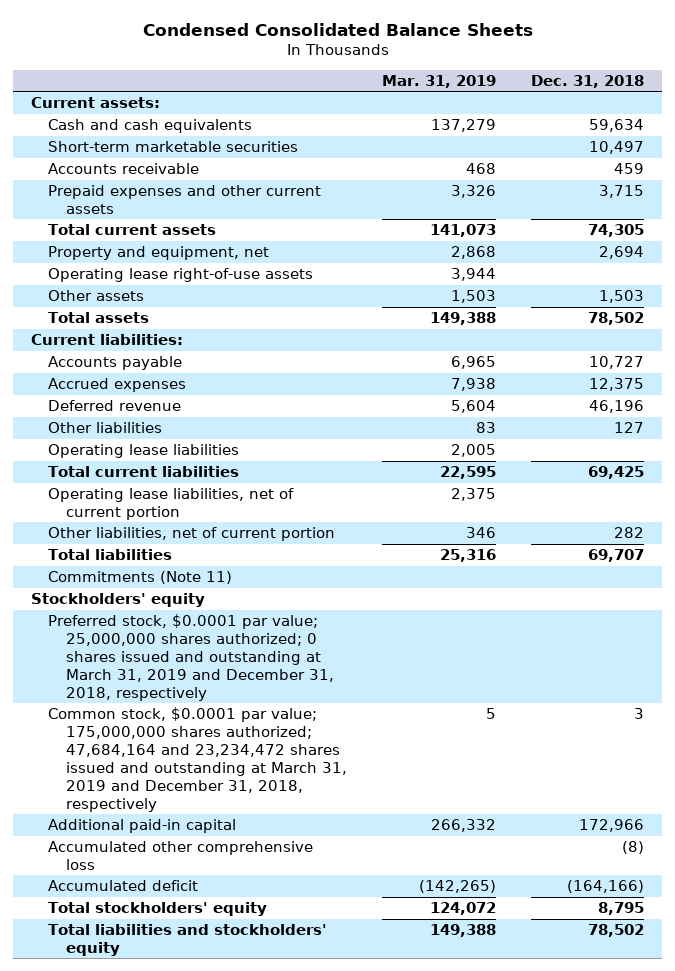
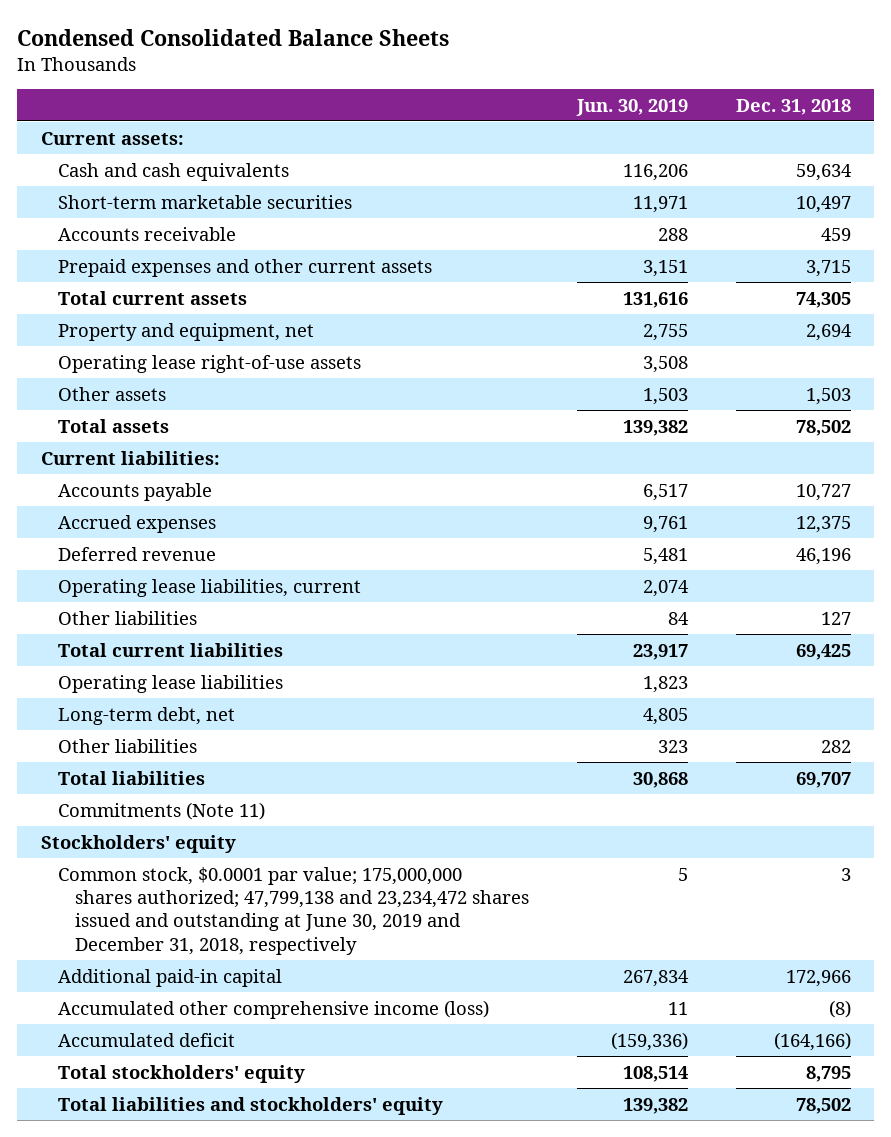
- | Mar. 31, 2019 | Dec. 31, 2018
+ | Jun. 30, 2019 | Dec. 31, 2018
+ Operating lease liabilities, current | 2,074 |
- Operating lease liabilities, net of current portion | 2,375 |
- Other liabilities, net of current portion | 346 | 282
moved down: Operating lease liabilities | 1,823 |
+ Long-term debt, net | 4,805 |
+ Other liabilities | 323 | 282
- Preferred stock, $0.0001 par value; 25,000,000 shares authorized; 0 shares issued and outstanding at March 31, 2019 and December 31, 2018, respectively
- Common stock, $0.0001 par value; 175,000,000 shares authorized; 47,684,164 and 23,234,472 shares issued and outstanding at March 31, 2019 and December 31, 2018, respectively | 5 | 3
+ Common stock, $0.0001 par value; 175,000,000 shares authorized; 47,799,138 and 23,234,472 shares issued and outstanding at June 30, 2019 and December 31, 2018, respectively | 5 | 3
- Accumulated other comprehensive loss | | (8)
+ Accumulated other comprehensive income (loss) | 11 | (8)

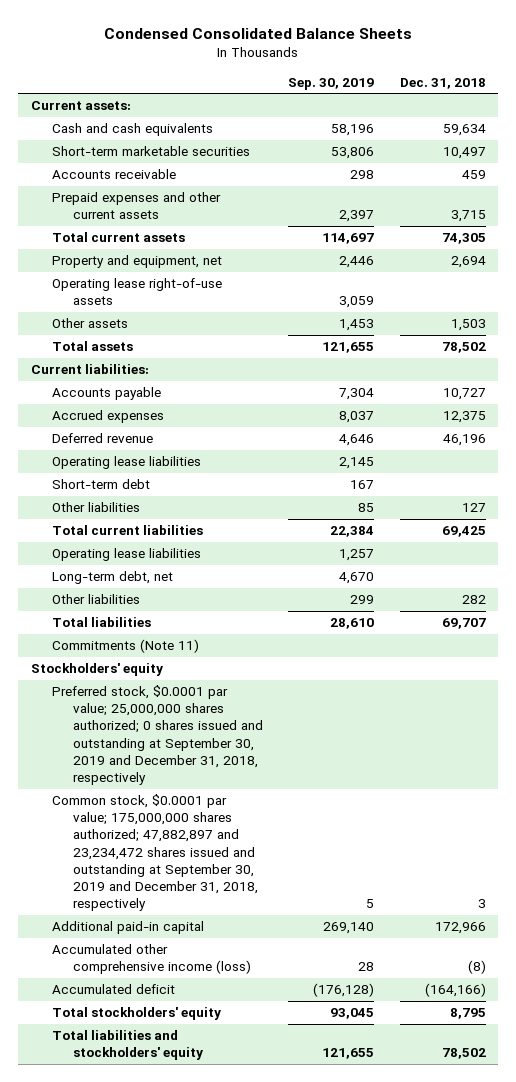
- | Jun. 30, 2019 | Dec. 31, 2018
+ | Sep. 30, 2019 | Dec. 31, 2018
- Operating lease liabilities, current | 2,074 |
+ Operating lease liabilities | 2,145 |
+ Short-term debt | 167 |
- Common stock, $0.0001 par value; 175,000,000 shares authorized; 47,799,138 and 23,234,472 shares issued and outstanding at June 30, 2019 and December 31, 2018, respectively | 5 | 3
+ Preferred stock, $0.0001 par value; 25,000,000 shares authorized; 0 shares issued and outstanding at September 30, 2019 and December 31, 2018, respectively
+ Common stock, $0.0001 par value; 175,000,000 shares authorized; 47,882,897 and 23,234,472 shares issued and outstanding at September 30, 2019 and December 31, 2018, respectively | 5 | 3

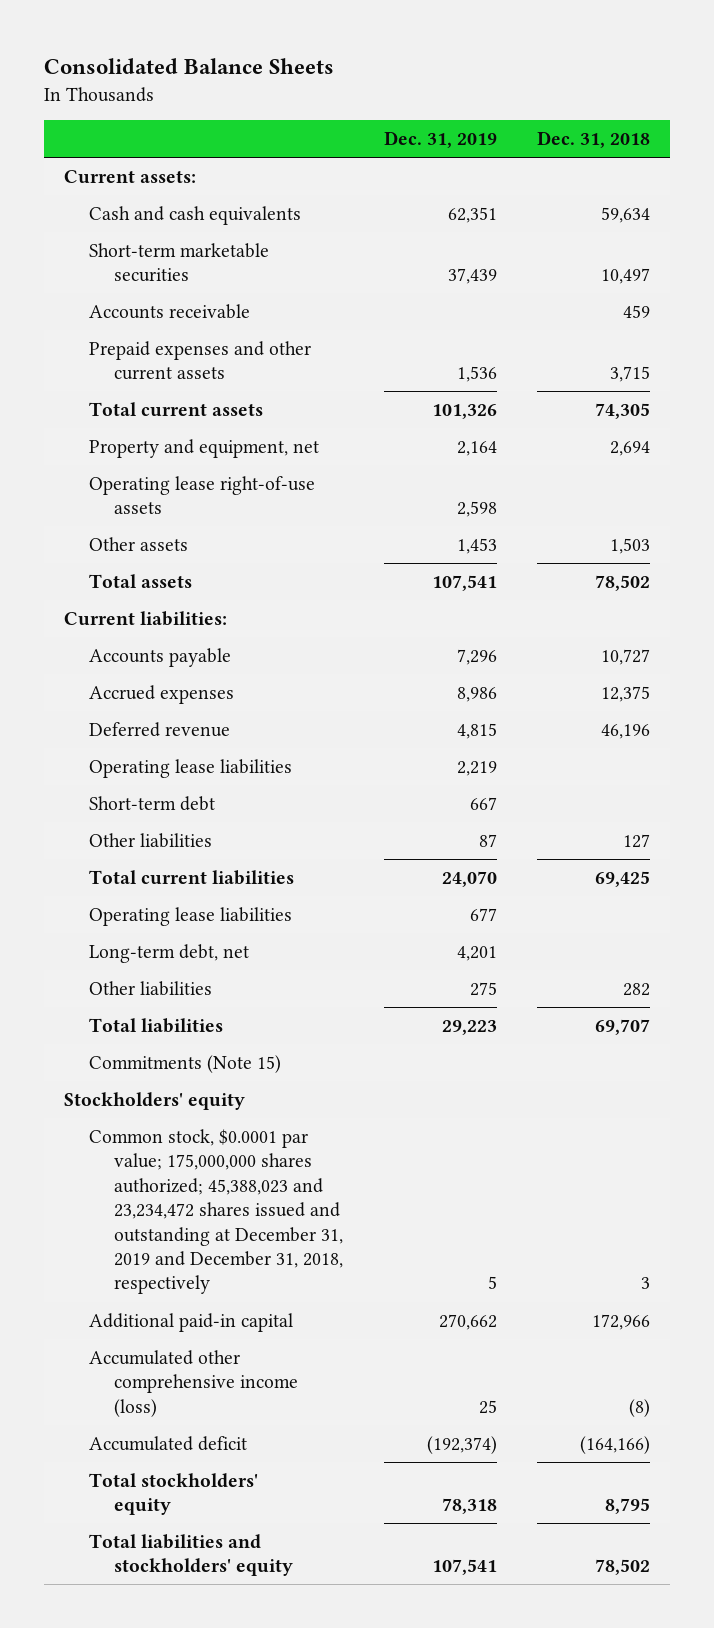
- Condensed Consolidated Balance Sheets
+ Consolidated Balance Sheets
- | Sep. 30, 2019 | Dec. 31, 2018
+ | Dec. 31, 2019 | Dec. 31, 2018
- Commitments (Note 11)
+ Commitments (Note 15)
- Preferred stock, $0.0001 par value; 25,000,000 shares authorized; 0 shares issued and outstanding at September 30, 2019 and December 31, 2018, respectively
- Common stock, $0.0001 par value; 175,000,000 shares authorized; 47,882,897 and 23,234,472 shares issued and outstanding at September 30, 2019 and December 31, 2018, respectively | 5 | 3
+ Common stock, $0.0001 par value; 175,000,000 shares authorized; 45,388,023 and 23,234,472 shares issued and outstanding at December 31, 2019 and December 31, 2018, respectively | 5 | 3

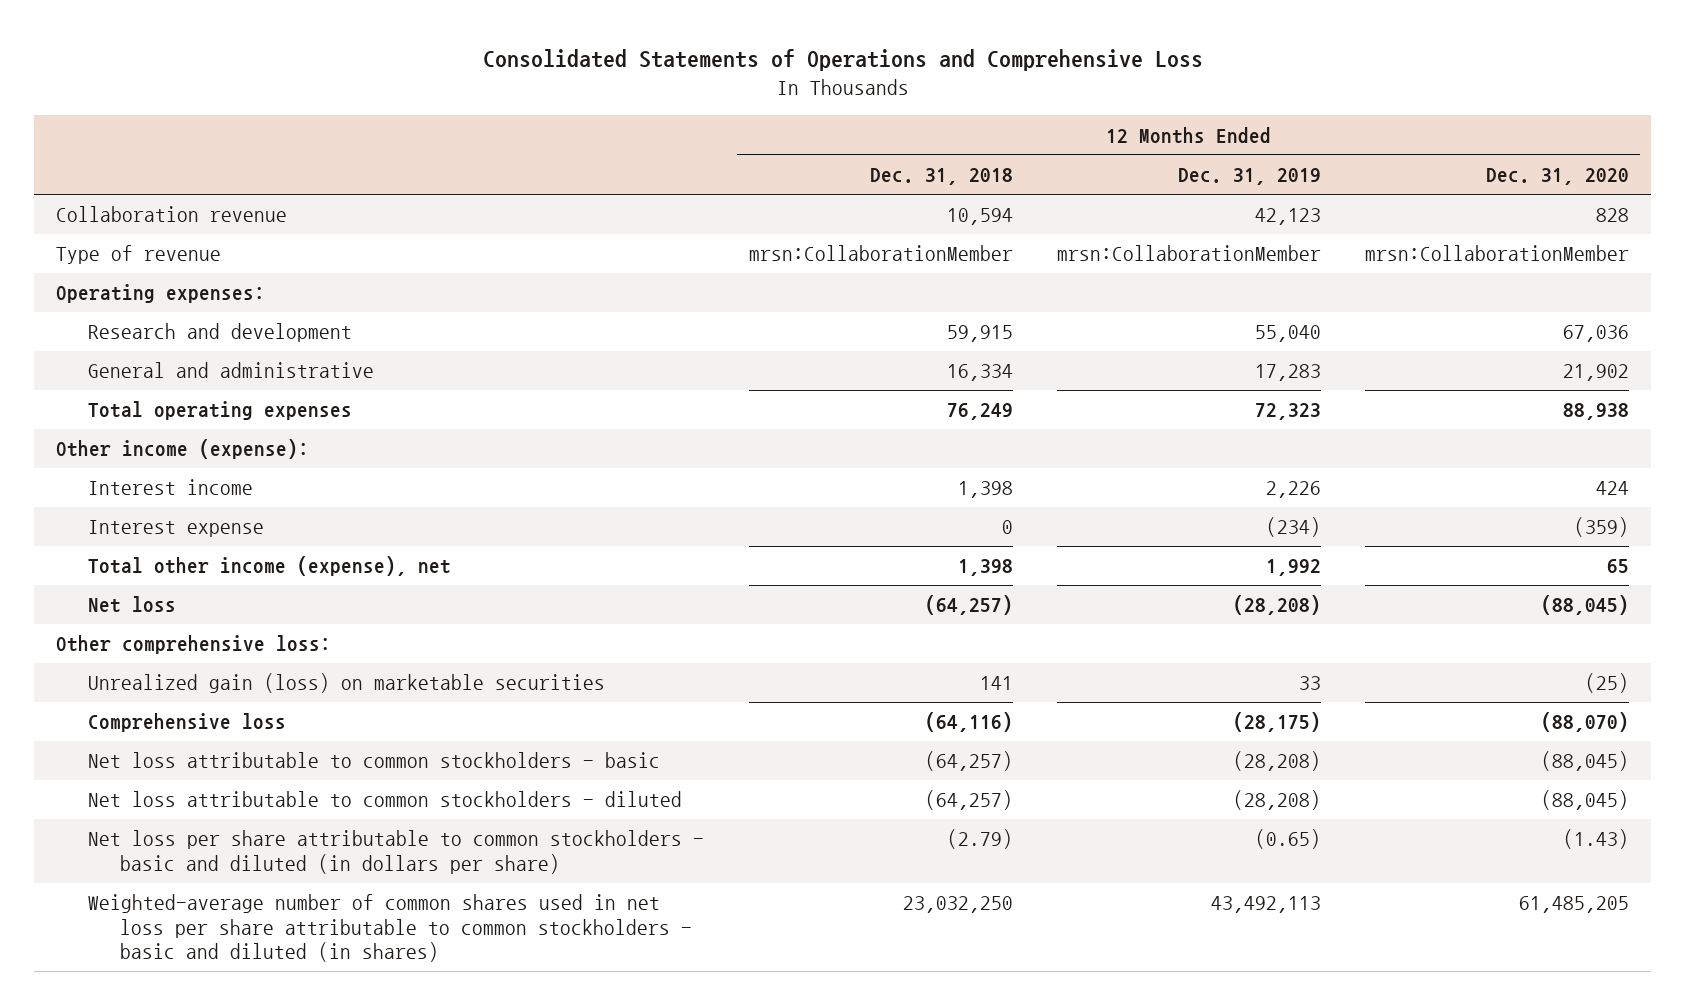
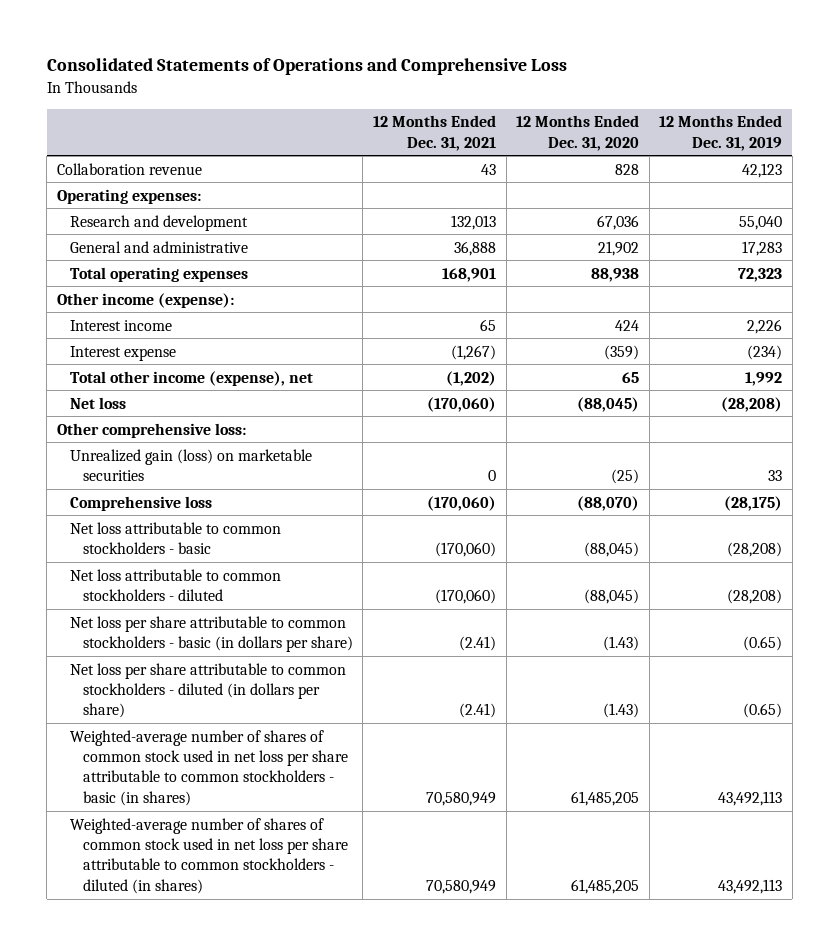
- | 12 Months Ended Dec. 31, 2018 | 12 Months Ended Dec. 31, 2019 | 12 Months Ended Dec. 31, 2020
+ | 12 Months Ended Dec. 31, 2021 | 12 Months Ended Dec. 31, 2020 | 12 Months Ended Dec. 31, 2019
- Type of revenue | mrsn:CollaborationMember | mrsn:CollaborationMember | mrsn:CollaborationMember
- Net loss per share attributable to common stockholders - basic and diluted (in dollars per share) | (2.79) | (0.65) | (1.43)
- Weighted-average number of common shares used in net loss per share attributable to common stockholders - basic and diluted (in shares) | 23,032,250 | 43,492,113 | 61,485,205
+ Net loss per share attributable to common stockholders - basic (in dollars per share) | (2.41) | (1.43) | (0.65)
+ Net loss per share attributable to common stockholders - diluted (in dollars per share) | (2.41) | (1.43) | (0.65)
+ Weighted-average number of shares of common stock used in net loss per share attributable to common stockholders - basic (in shares) | 70,580,949 | 61,485,205 | 43,492,113
+ Weighted-average number of shares of common stock used in net loss per share attributable to common stockholders - diluted (in shares) | 70,580,949 | 61,485,205 | 43,492,113

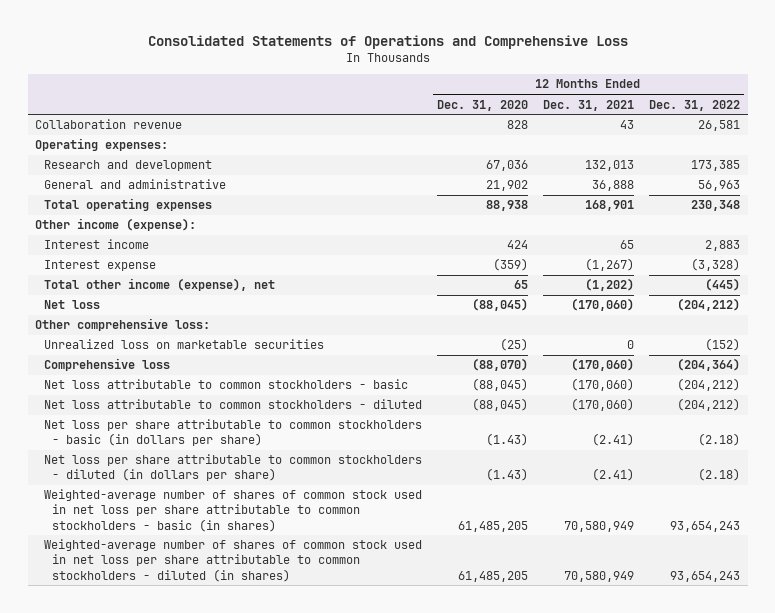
- | 12 Months Ended Dec. 31, 2021 | 12 Months Ended Dec. 31, 2020 | 12 Months Ended Dec. 31, 2019
+ | 12 Months Ended Dec. 31, 2020 | 12 Months Ended Dec. 31, 2021 | 12 Months Ended Dec. 31, 2022
- Unrealized gain (loss) on marketable securities | 0 | (25) | 33
+ Unrealized loss on marketable securities | (25) | 0 | (152)

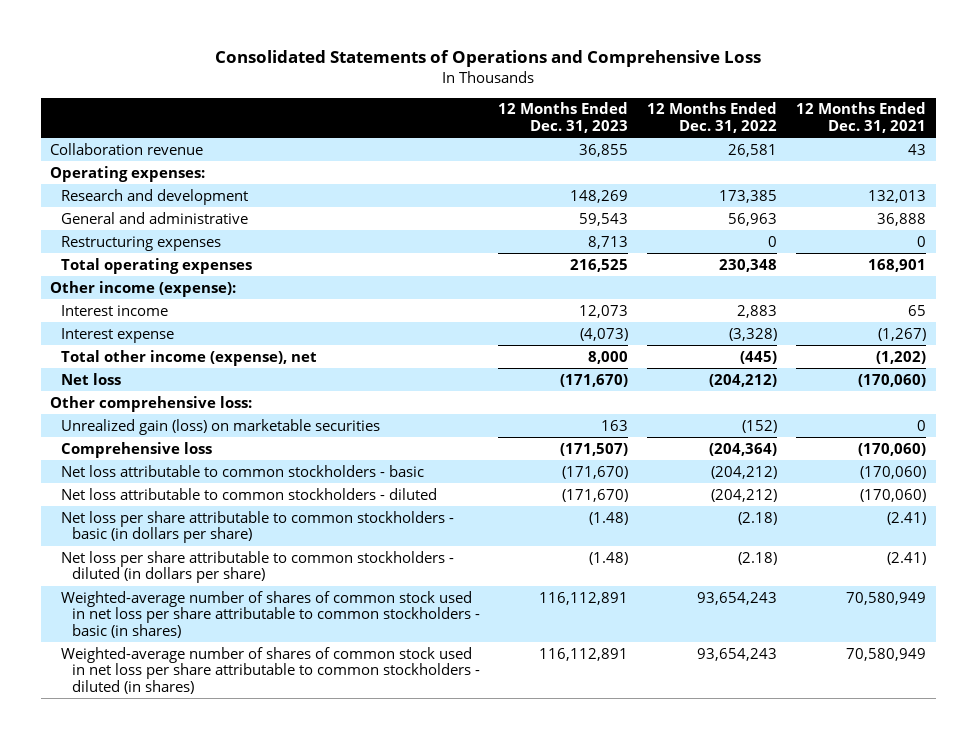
- | 12 Months Ended Dec. 31, 2020 | 12 Months Ended Dec. 31, 2021 | 12 Months Ended Dec. 31, 2022
+ | 12 Months Ended Dec. 31, 2023 | 12 Months Ended Dec. 31, 2022 | 12 Months Ended Dec. 31, 2021
+ Restructuring expenses | 8,713 | 0 | 0
- Unrealized loss on marketable securities | (25) | 0 | (152)
+ Unrealized gain (loss) on marketable securities | 163 | (152) | 0

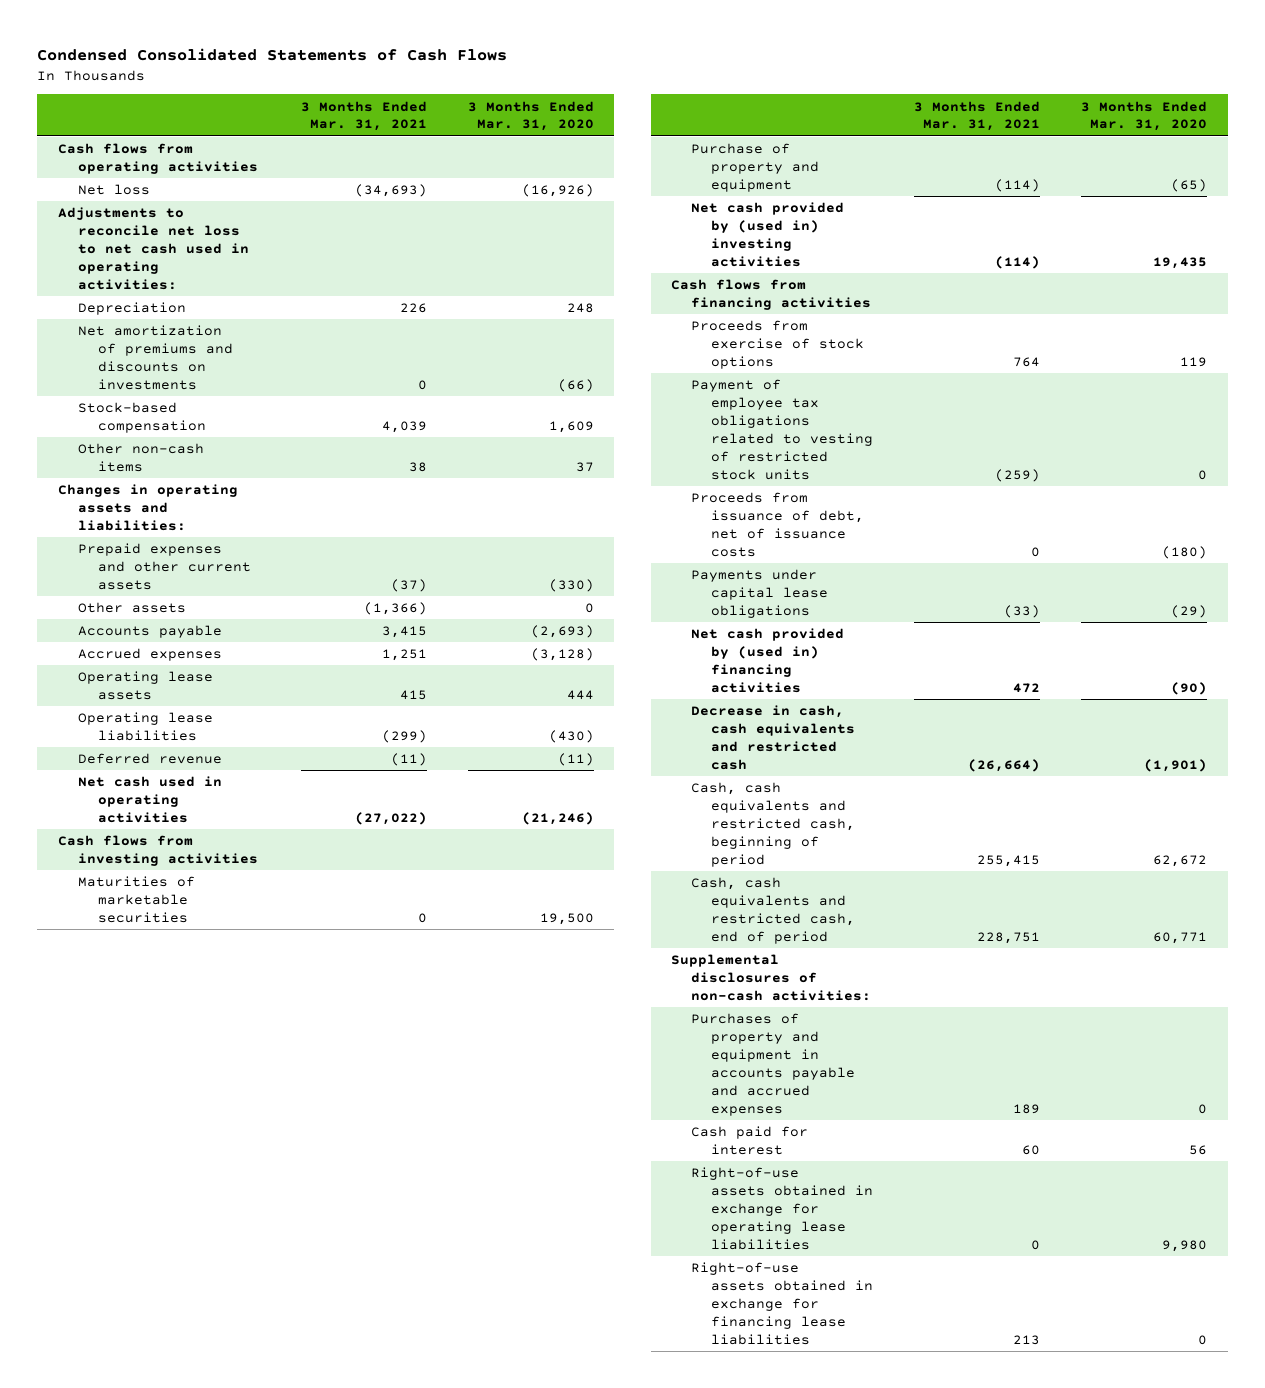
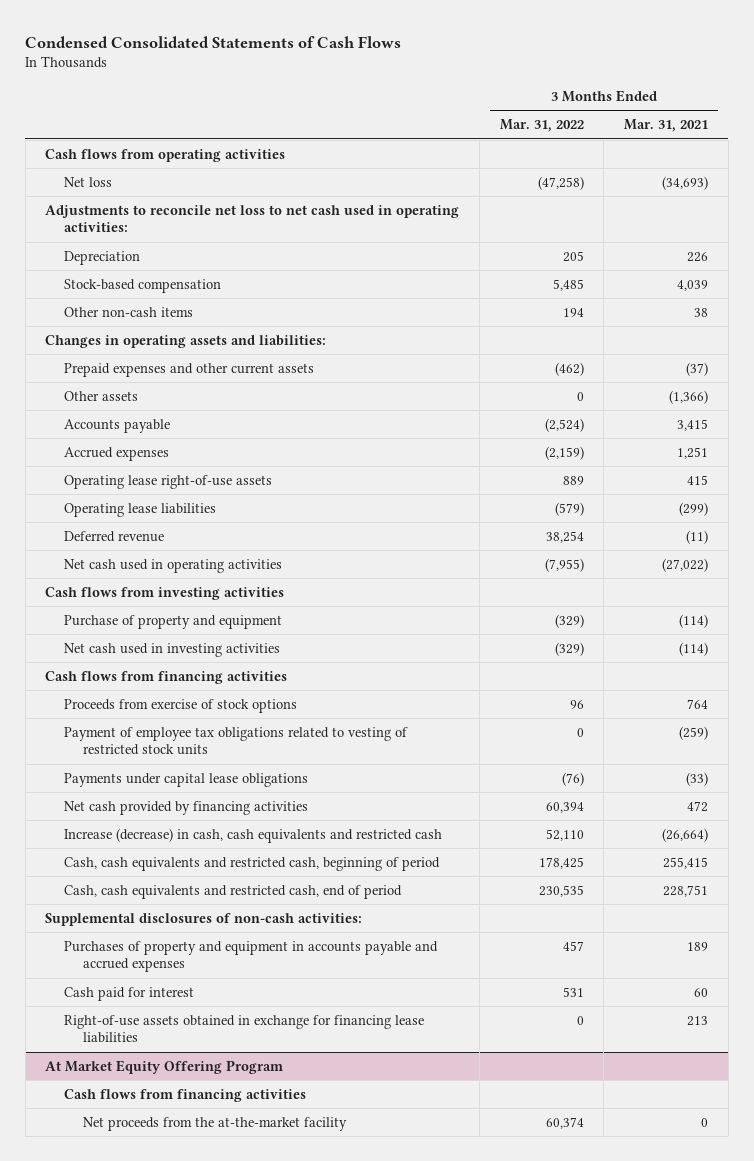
- | 3 Months Ended Mar. 31, 2021 | 3 Months Ended Mar. 31, 2020
+ | 3 Months Ended Mar. 31, 2022 | 3 Months Ended Mar. 31, 2021
- Net amortization of premiums and discounts on investments | 0 | (66)
- Operating lease assets | 415 | 444
+ Operating lease right-of-use assets | 889 | 415
- Maturities of marketable securities | 0 | 19,500
- Net cash provided by (used in) investing activities | (114) | 19,435
+ Net cash used in investing activities | (329) | (114)
- Proceeds from issuance of debt, net of issuance costs | 0 | (180)
- Net cash provided by (used in) financing activities | 472 | (90)
- Decrease in cash, cash equivalents and restricted cash | (26,664) | (1,901)
+ Net cash provided by financing activities | 60,394 | 472
+ Increase (decrease) in cash, cash equivalents and restricted cash | 52,110 | (26,664)
- Right-of-use assets obtained in exchange for operating lease liabilities | 0 | 9,980
+ At Market Equity Offering Program
+ Cash flows from financing activities
+ Net proceeds from the at-the-market facility | 60,374 | 0

